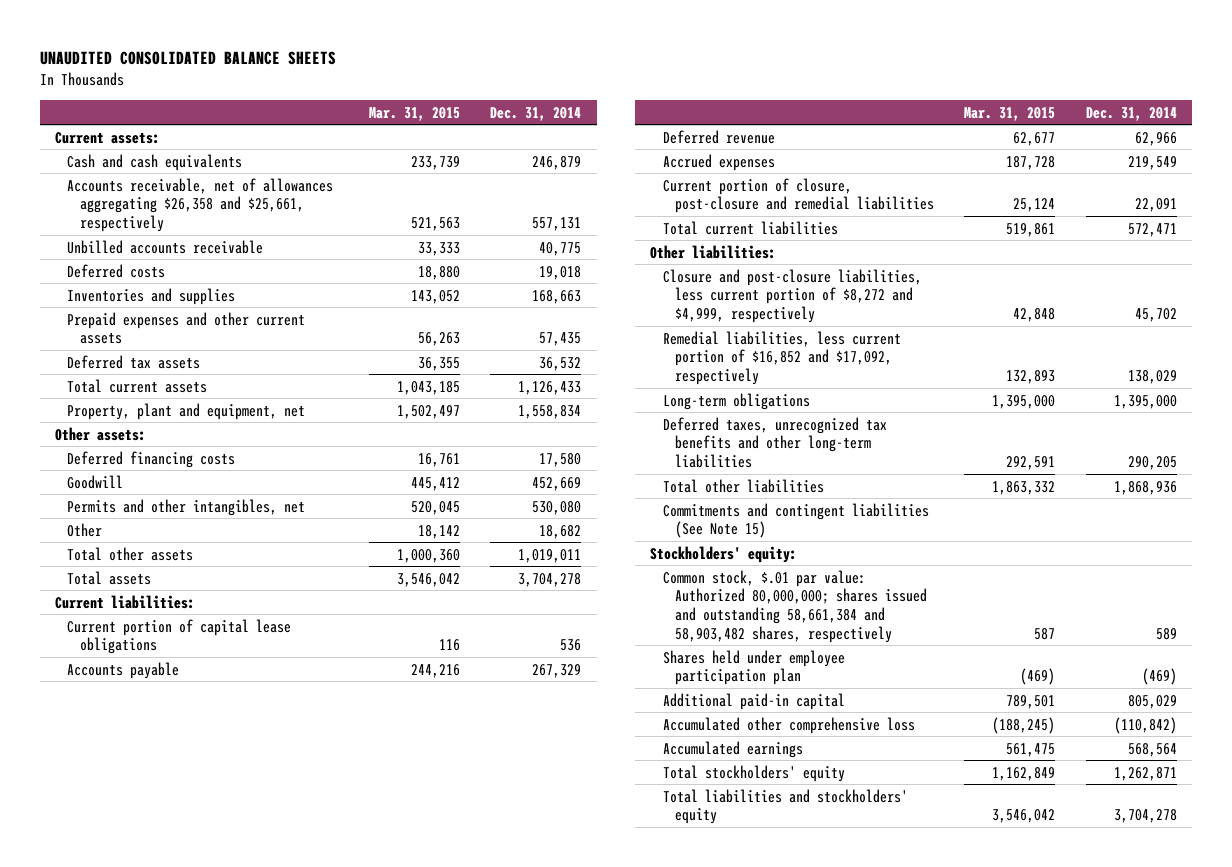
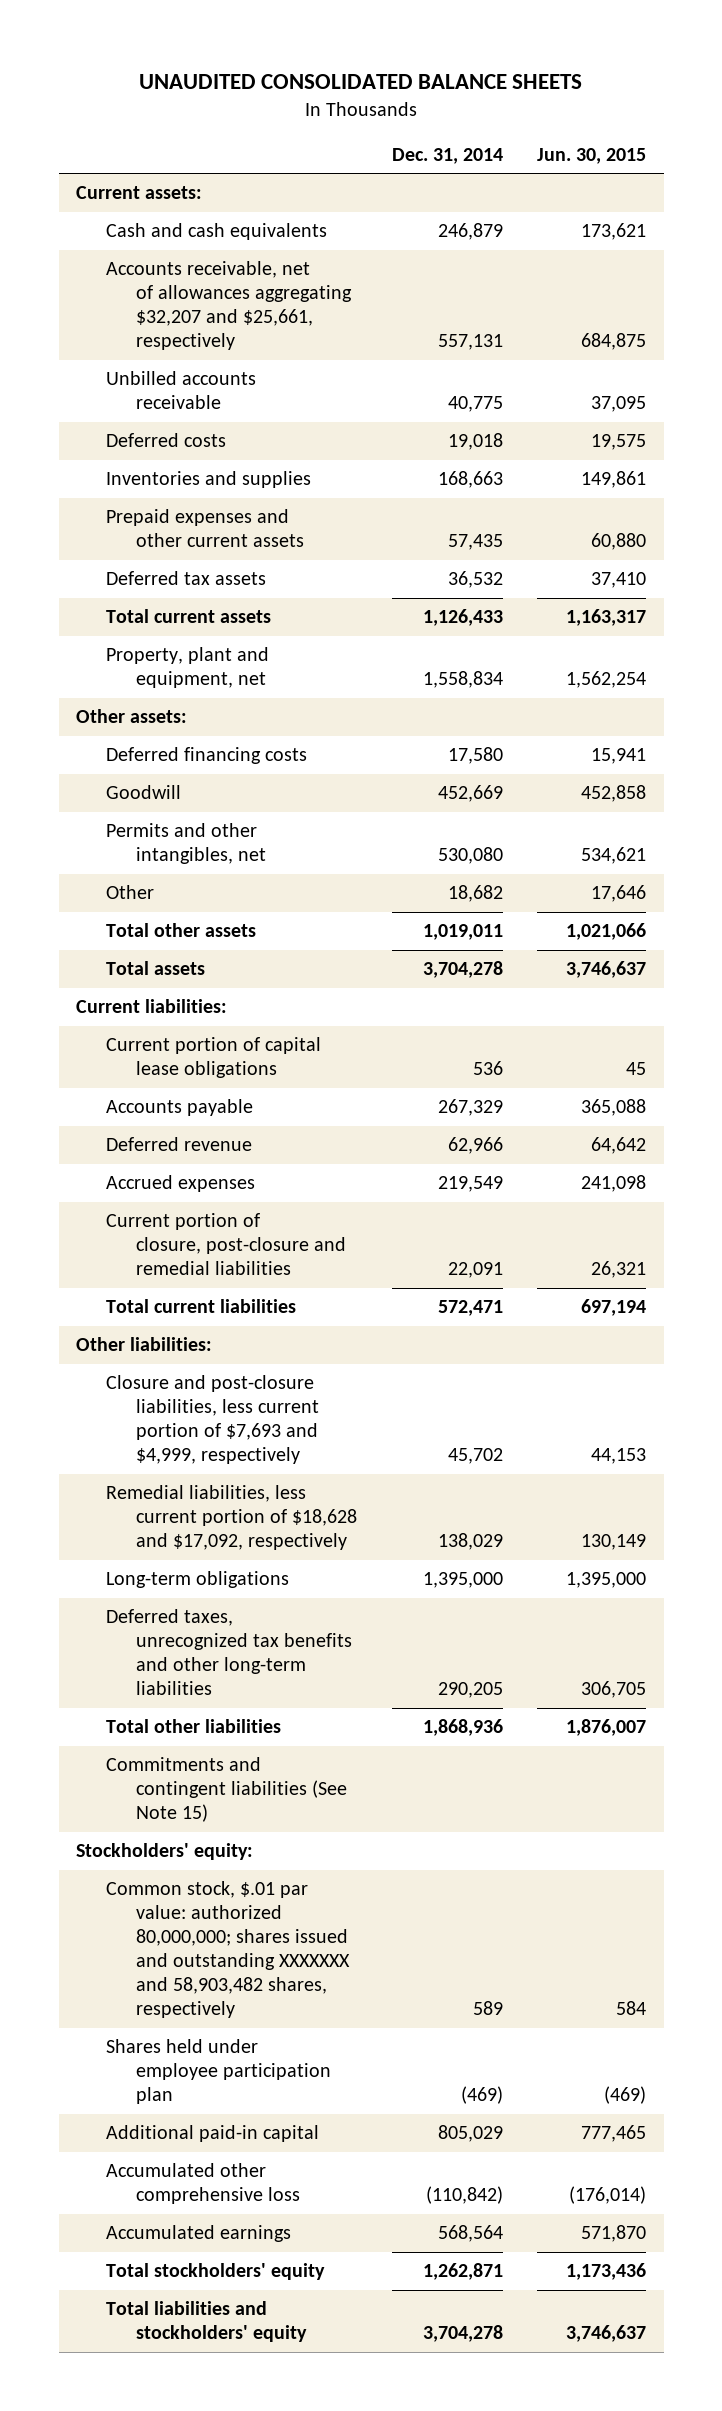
- | Mar. 31, 2015 | Dec. 31, 2014
+ | Dec. 31, 2014 | Jun. 30, 2015
- Accounts receivable, net of allowances aggregating $26,358 and $25,661, respectively | 521,563 | 557,131
+ Accounts receivable, net of allowances aggregating $32,207 and $25,661, respectively | 557,131 | 684,875
- Closure and post-closure liabilities, less current portion of $8,272 and $4,999, respectively | 42,848 | 45,702
- Remedial liabilities, less current portion of $16,852 and $17,092, respectively | 132,893 | 138,029
+ Closure and post-closure liabilities, less current portion of $7,693 and $4,999, respectively | 45,702 | 44,153
+ Remedial liabilities, less current portion of $18,628 and $17,092, respectively | 138,029 | 130,149
- Common stock, $.01 par value: Authorized 80,000,000; shares issued and outstanding 58,661,384 and 58,903,482 shares, respectively | 587 | 589
+ Common stock, $.01 par value: authorized 80,000,000; shares issued and outstanding XXXXXXX and 58,903,482 shares, respectively | 589 | 584

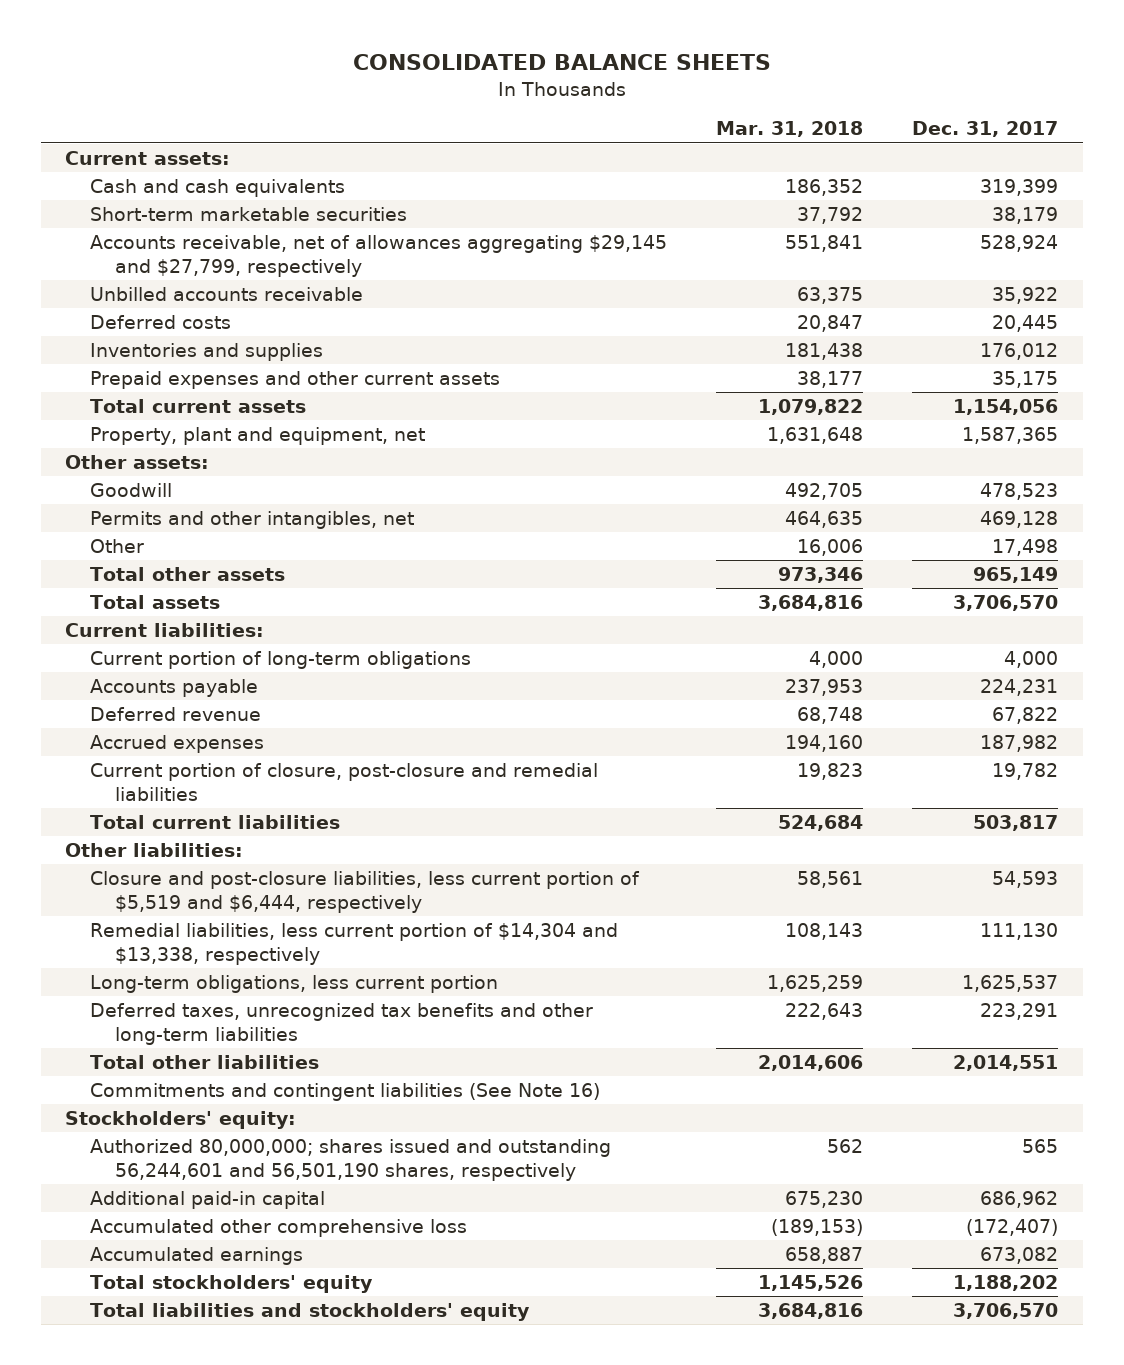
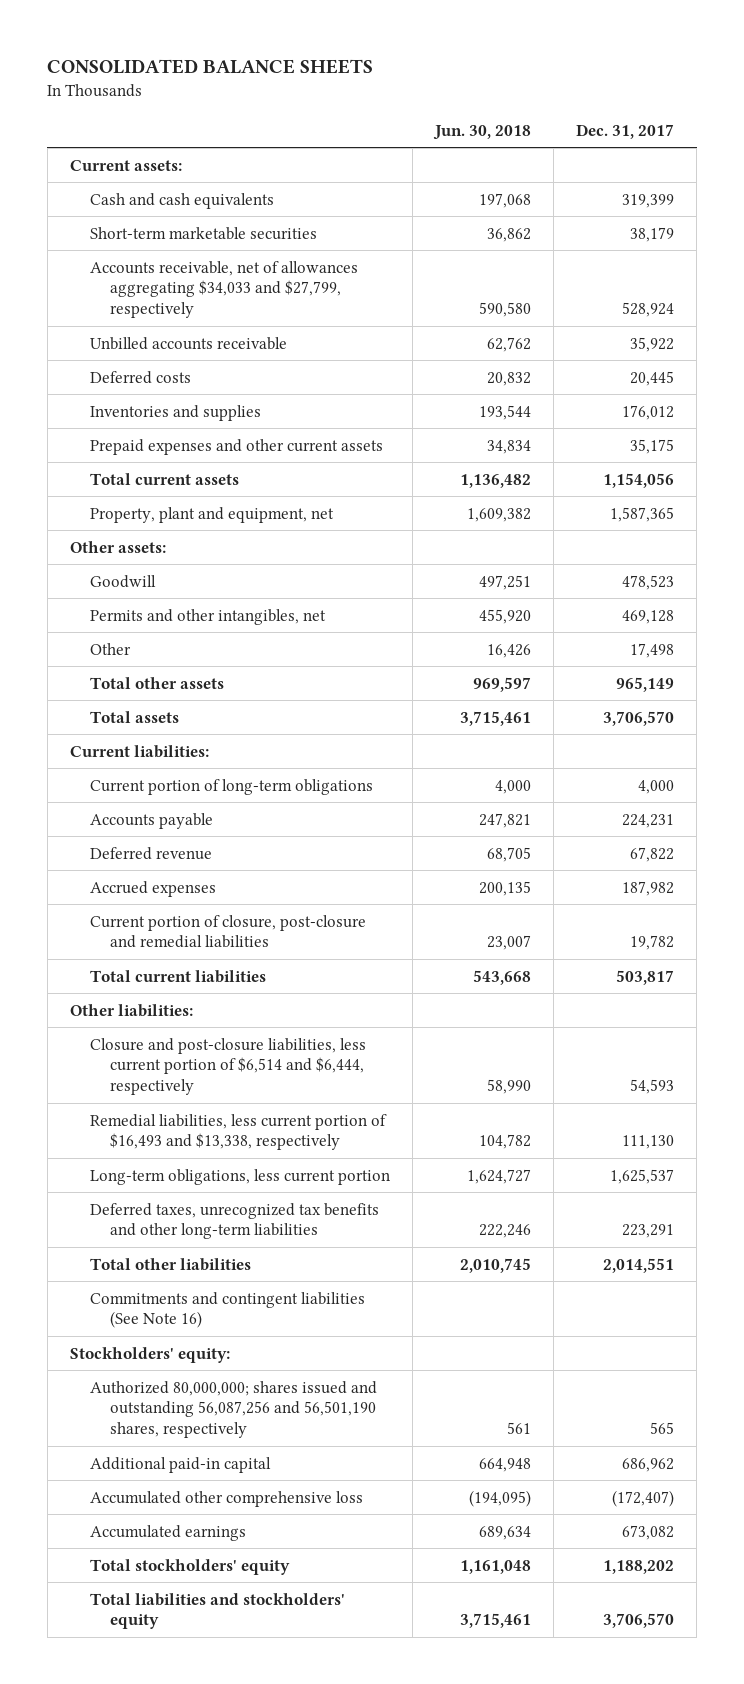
- | Mar. 31, 2018 | Dec. 31, 2017
+ | Jun. 30, 2018 | Dec. 31, 2017
- Accounts receivable, net of allowances aggregating $29,145 and $27,799, respectively | 551,841 | 528,924
+ Accounts receivable, net of allowances aggregating $34,033 and $27,799, respectively | 590,580 | 528,924
- Closure and post-closure liabilities, less current portion of $5,519 and $6,444, respectively | 58,561 | 54,593
- Remedial liabilities, less current portion of $14,304 and $13,338, respectively | 108,143 | 111,130
+ Closure and post-closure liabilities, less current portion of $6,514 and $6,444, respectively | 58,990 | 54,593
+ Remedial liabilities, less current portion of $16,493 and $13,338, respectively | 104,782 | 111,130
- Authorized 80,000,000; shares issued and outstanding 56,244,601 and 56,501,190 shares, respectively | 562 | 565
+ Authorized 80,000,000; shares issued and outstanding 56,087,256 and 56,501,190 shares, respectively | 561 | 565

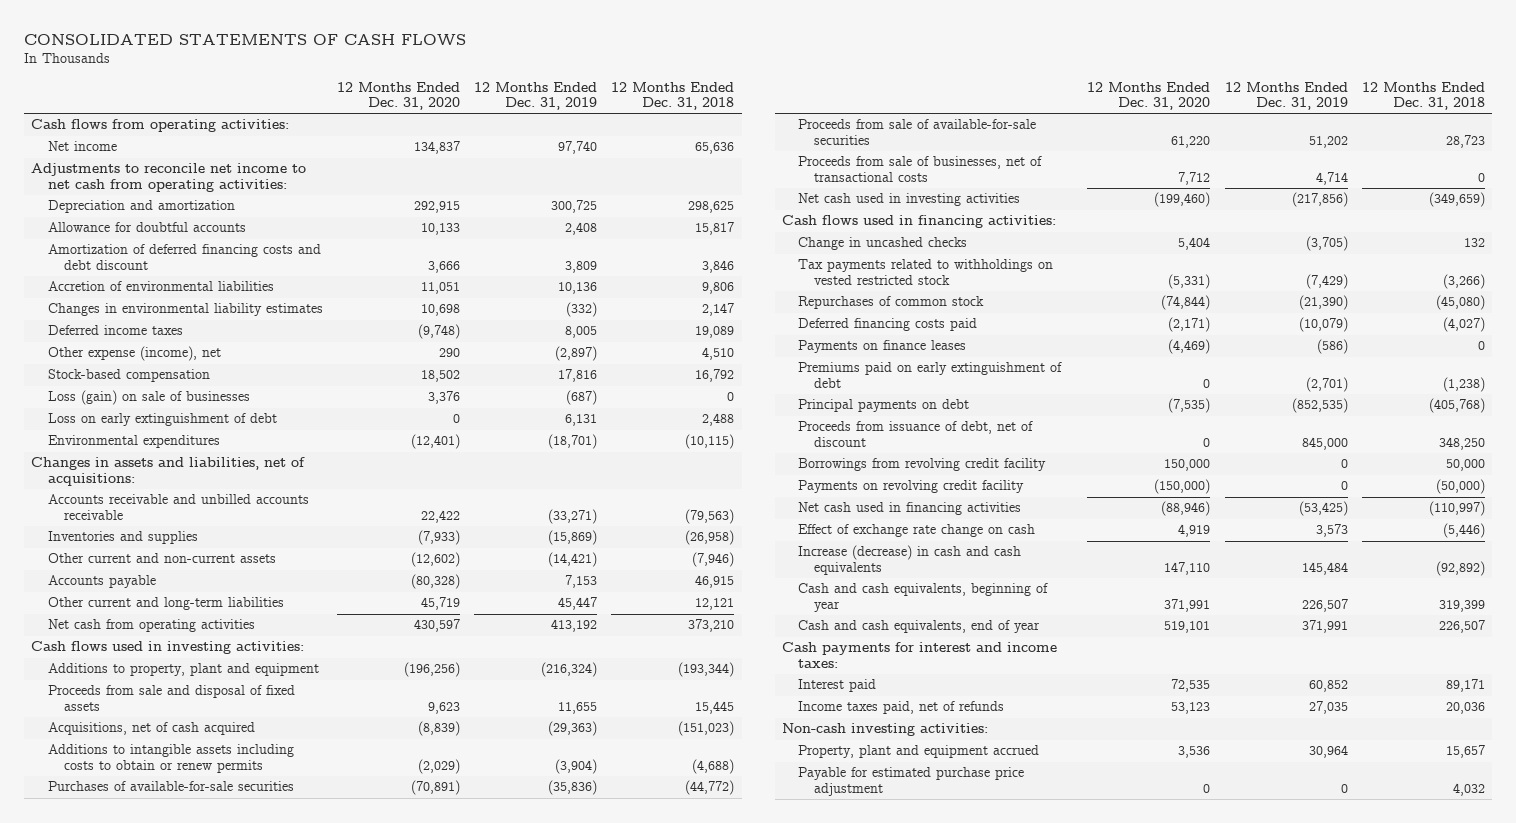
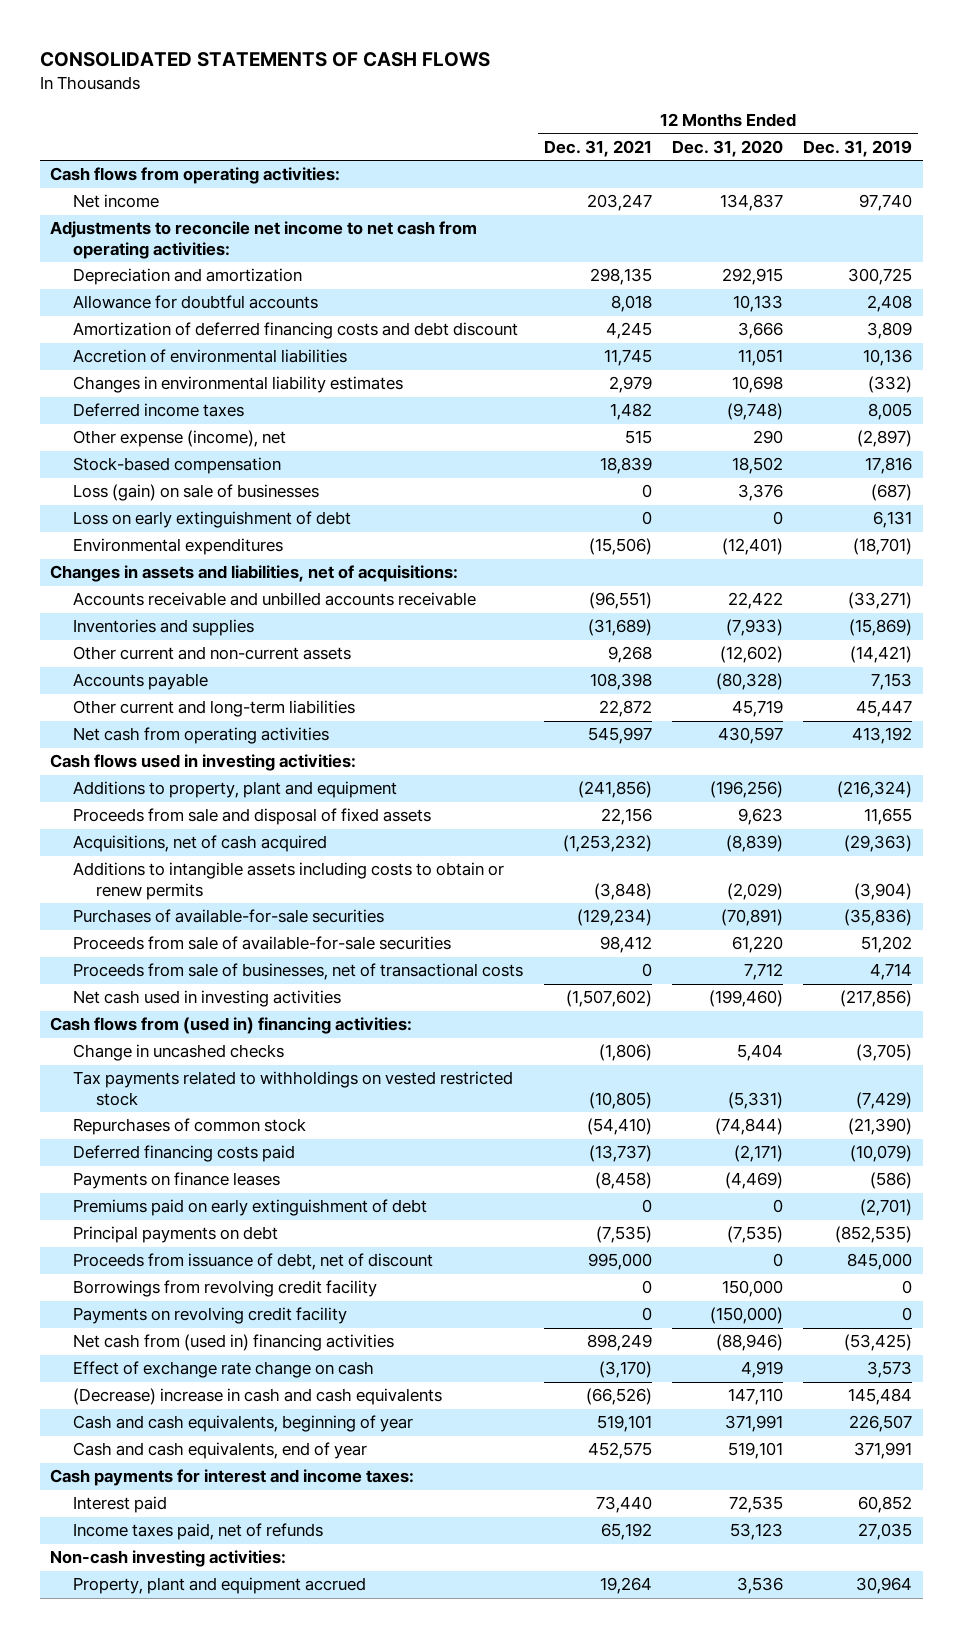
- | 12 Months Ended Dec. 31, 2020 | 12 Months Ended Dec. 31, 2019 | 12 Months Ended Dec. 31, 2018
+ | 12 Months Ended Dec. 31, 2021 | 12 Months Ended Dec. 31, 2020 | 12 Months Ended Dec. 31, 2019
- Cash flows used in financing activities:
+ Cash flows from (used in) financing activities:
- Net cash used in financing activities | (88,946) | (53,425) | (110,997)
+ Net cash from (used in) financing activities | 898,249 | (88,946) | (53,425)
- Increase (decrease) in cash and cash equivalents | 147,110 | 145,484 | (92,892)
+ (Decrease) increase in cash and cash equivalents | (66,526) | 147,110 | 145,484
- Payable for estimated purchase price adjustment | 0 | 0 | 4,032

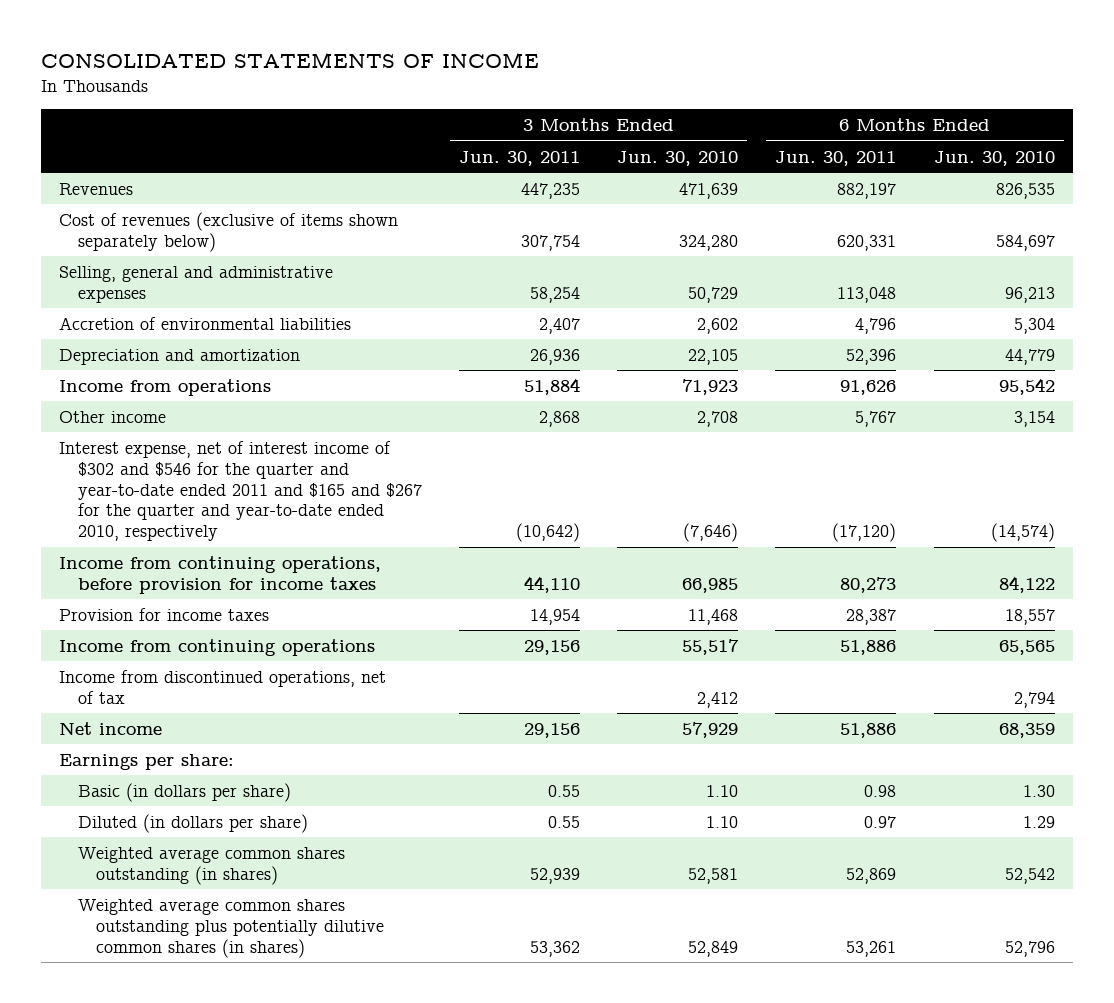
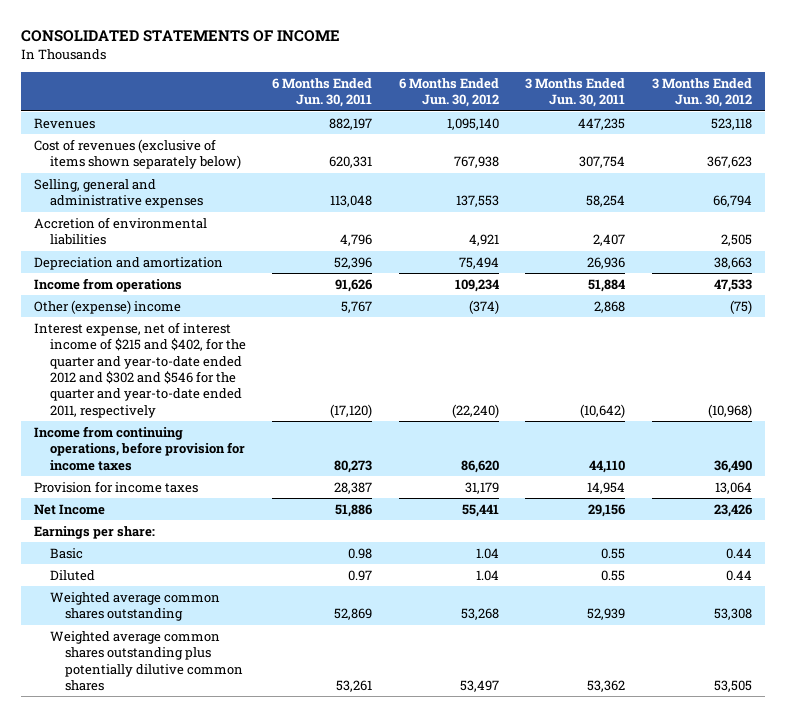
- | 3 Months Ended Jun. 30, 2011 | 3 Months Ended Jun. 30, 2010 | 6 Months Ended Jun. 30, 2011 | 6 Months Ended Jun. 30, 2010
+ | 6 Months Ended Jun. 30, 2011 | 6 Months Ended Jun. 30, 2012 | 3 Months Ended Jun. 30, 2011 | 3 Months Ended Jun. 30, 2012
- Other income | 2,868 | 2,708 | 5,767 | 3,154
- Interest expense, net of interest income of $302 and $546 for the quarter and year-to-date ended 2011 and $165 and $267 for the quarter and year-to-date ended 2010, respectively | (10,642) | (7,646) | (17,120) | (14,574)
+ Other (expense) income | 5,767 | (374) | 2,868 | (75)
+ Interest expense, net of interest income of $215 and $402, for the quarter and year-to-date ended 2012 and $302 and $546 for the quarter and year-to-date ended 2011, respectively | (17,120) | (22,240) | (10,642) | (10,968)
- Income from continuing operations | 29,156 | 55,517 | 51,886 | 65,565
- Income from discontinued operations, net of tax | | 2,412 | | 2,794
- Net income | 29,156 | 57,929 | 51,886 | 68,359
+ Net Income | 51,886 | 55,441 | 29,156 | 23,426
- Basic (in dollars per share) | 0.55 | 1.10 | 0.98 | 1.30
- Diluted (in dollars per share) | 0.55 | 1.10 | 0.97 | 1.29
- Weighted average common shares outstanding (in shares) | 52,939 | 52,581 | 52,869 | 52,542
- Weighted average common shares outstanding plus potentially dilutive common shares (in shares) | 53,362 | 52,849 | 53,261 | 52,796
+ Basic | 0.98 | 1.04 | 0.55 | 0.44
+ Diluted | 0.97 | 1.04 | 0.55 | 0.44
+ Weighted average common shares outstanding | 52,869 | 53,268 | 52,939 | 53,308
+ Weighted average common shares outstanding plus potentially dilutive common shares | 53,261 | 53,497 | 53,362 | 53,505

